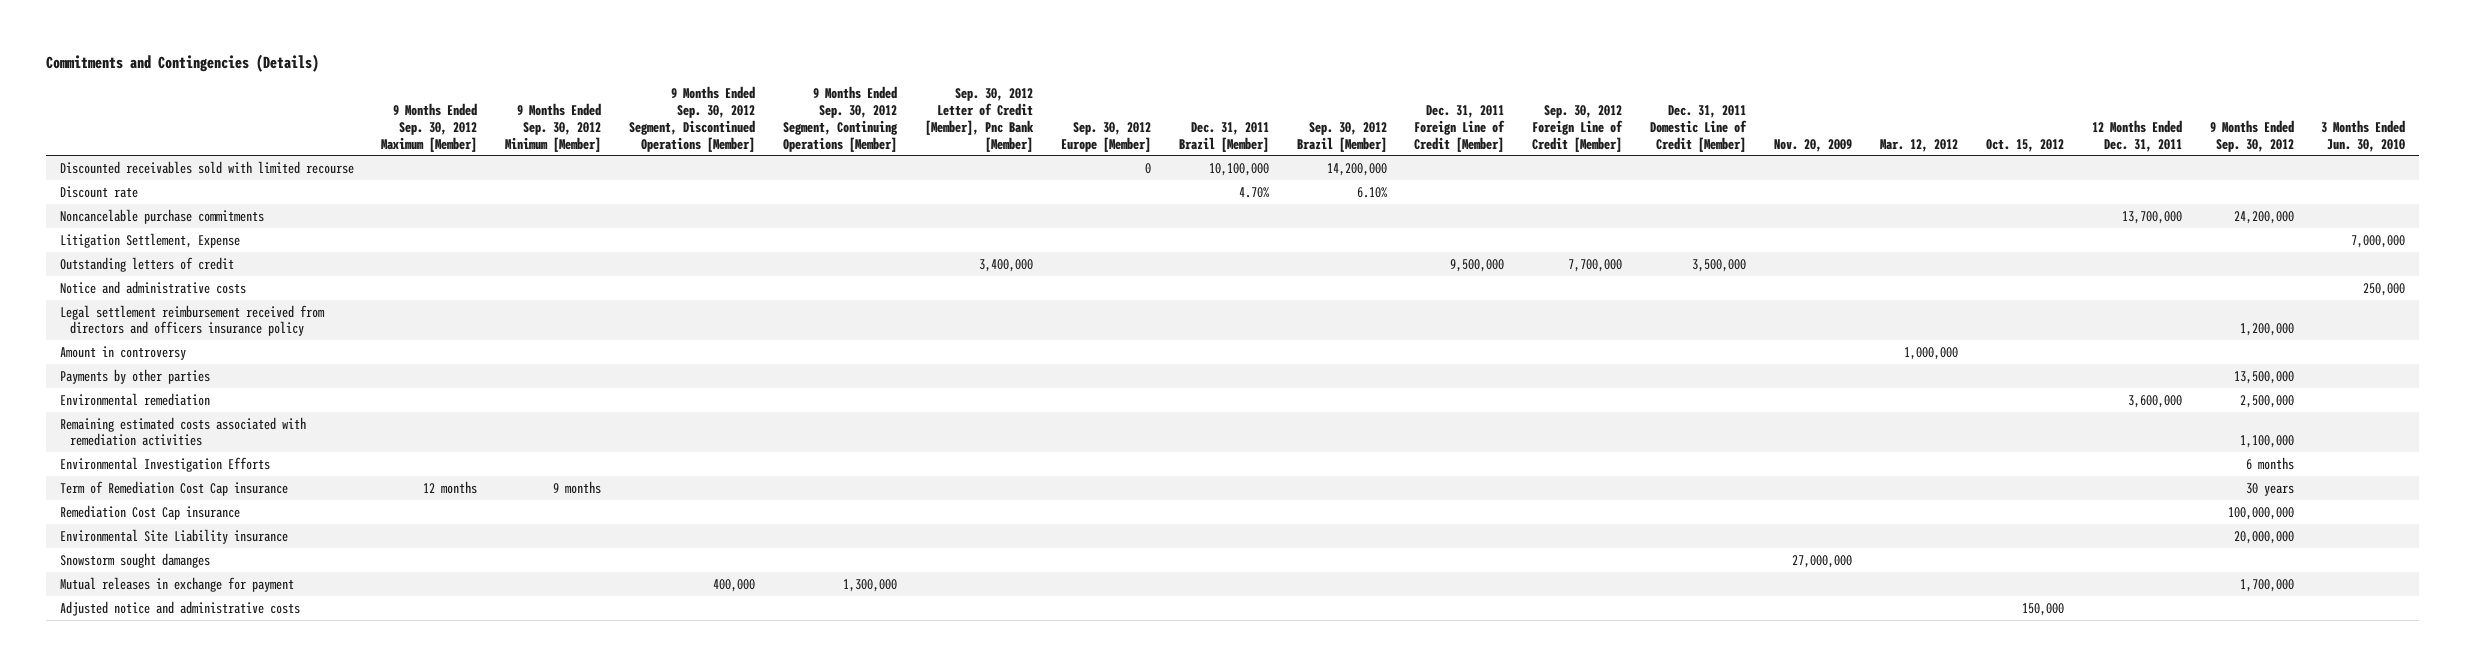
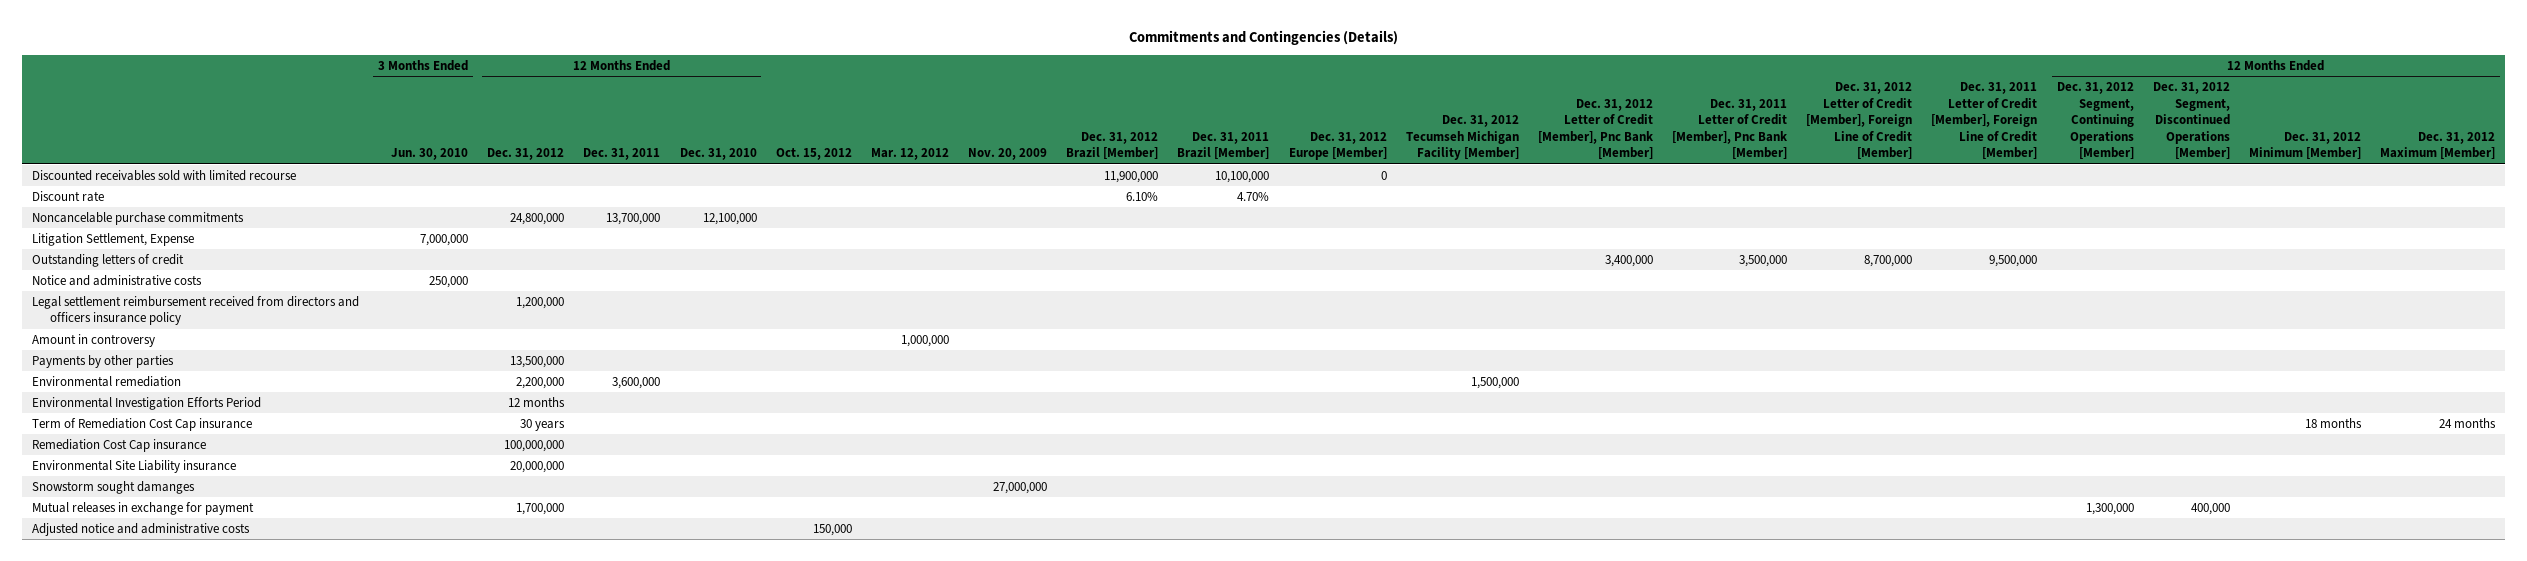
- | 9 Months Ended Sep. 30, 2012 Maximum [Member] | 9 Months Ended Sep. 30, 2012 Minimum [Member] | 9 Months Ended Sep. 30, 2012 Segment, Discontinued Operations [Member] | 9 Months Ended Sep. 30, 2012 Segment, Continuing Operations [Member] | Sep. 30, 2012 Letter of Credit [Member], Pnc Bank [Member] | Sep. 30, 2012 Europe [Member] | Dec. 31, 2011 Brazil [Member] | Sep. 30, 2012 Brazil [Member] | Dec. 31, 2011 Foreign Line of Credit [Member] | Sep. 30, 2012 Foreign Line of Credit [Member] | Dec. 31, 2011 Domestic Line of Credit [Member] | Nov. 20, 2009 | Mar. 12, 2012 | Oct. 15, 2012 | 12 Months Ended Dec. 31, 2011 | 9 Months Ended Sep. 30, 2012 | 3 Months Ended Jun. 30, 2010
+ | 3 Months Ended Jun. 30, 2010 | 12 Months Ended Dec. 31, 2012 | 12 Months Ended Dec. 31, 2011 | 12 Months Ended Dec. 31, 2010 | Oct. 15, 2012 | Mar. 12, 2012 | Nov. 20, 2009 | Dec. 31, 2012 Brazil [Member] | Dec. 31, 2011 Brazil [Member] | Dec. 31, 2012 Europe [Member] | Dec. 31, 2012 Tecumseh Michigan Facility [Member] | Dec. 31, 2012 Letter of Credit [Member], Pnc Bank [Member] | Dec. 31, 2011 Letter of Credit [Member], Pnc Bank [Member] | Dec. 31, 2012 Letter of Credit [Member], Foreign Line of Credit [Member] | Dec. 31, 2011 Letter of Credit [Member], Foreign Line of Credit [Member] | 12 Months Ended Dec. 31, 2012 Segment, Continuing Operations [Member] | 12 Months Ended Dec. 31, 2012 Segment, Discontinued Operations [Member] | 12 Months Ended Dec. 31, 2012 Minimum [Member] | 12 Months Ended Dec. 31, 2012 Maximum [Member]
- Remaining estimated costs associated with remediation activities | | | | | | | | | | | | | | | | 1,100,000 |
- Environmental Investigation Efforts | | | | | | | | | | | | | | | | 6 months |
+ Environmental Investigation Efforts Period | | 12 months | | | | | | | | | | | | | | | | |

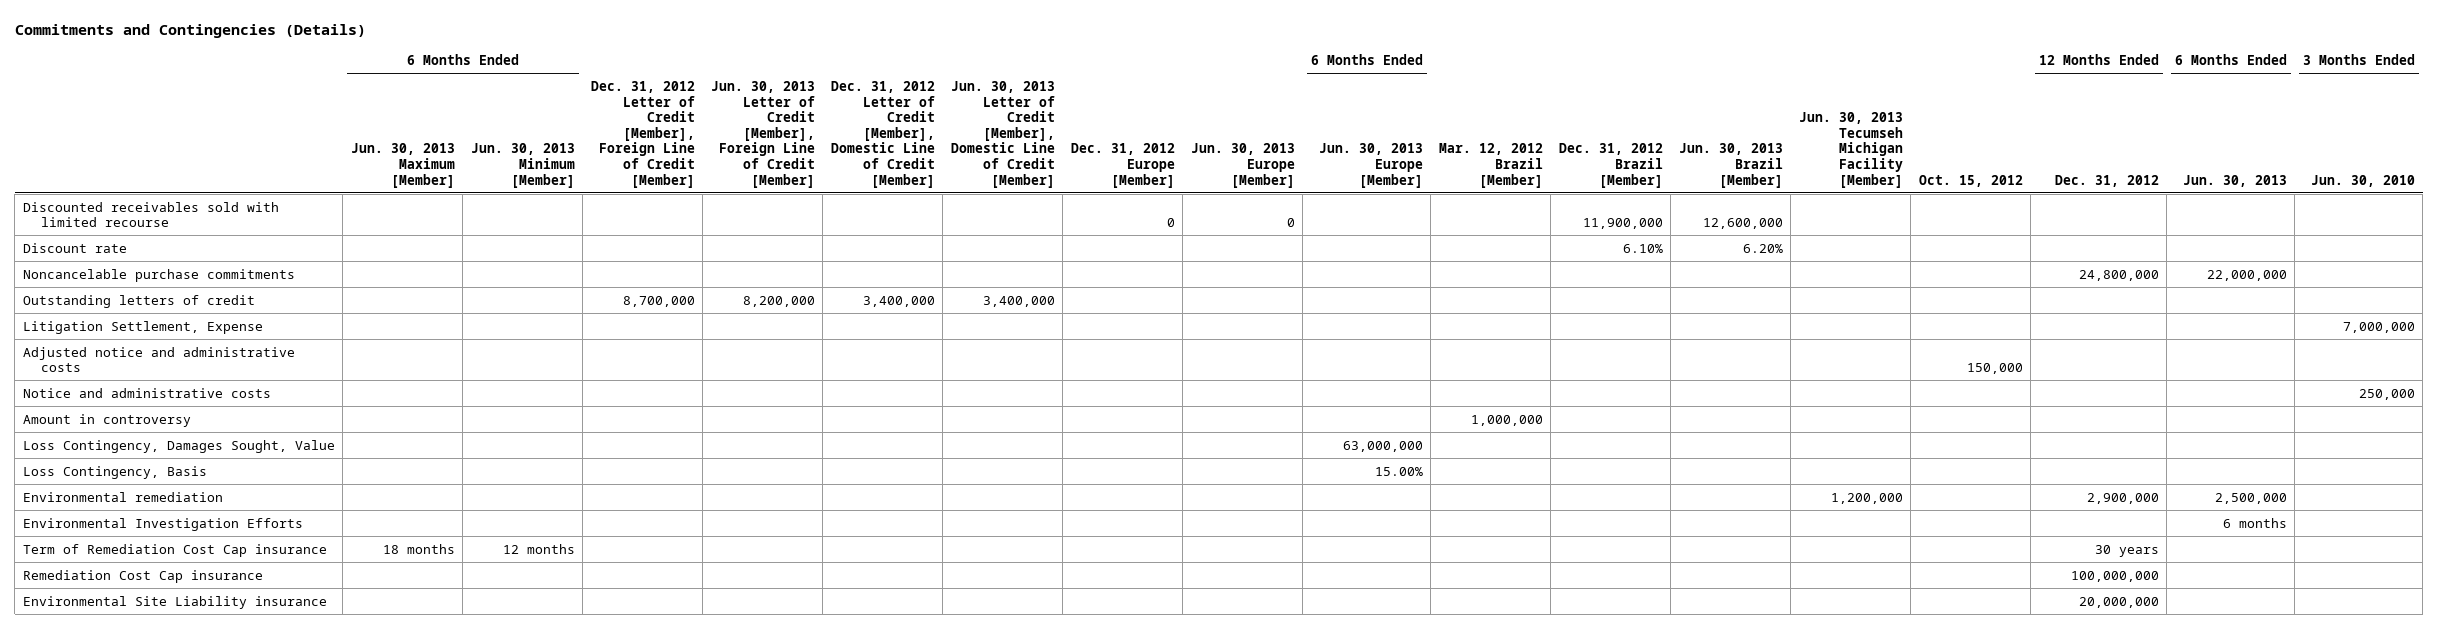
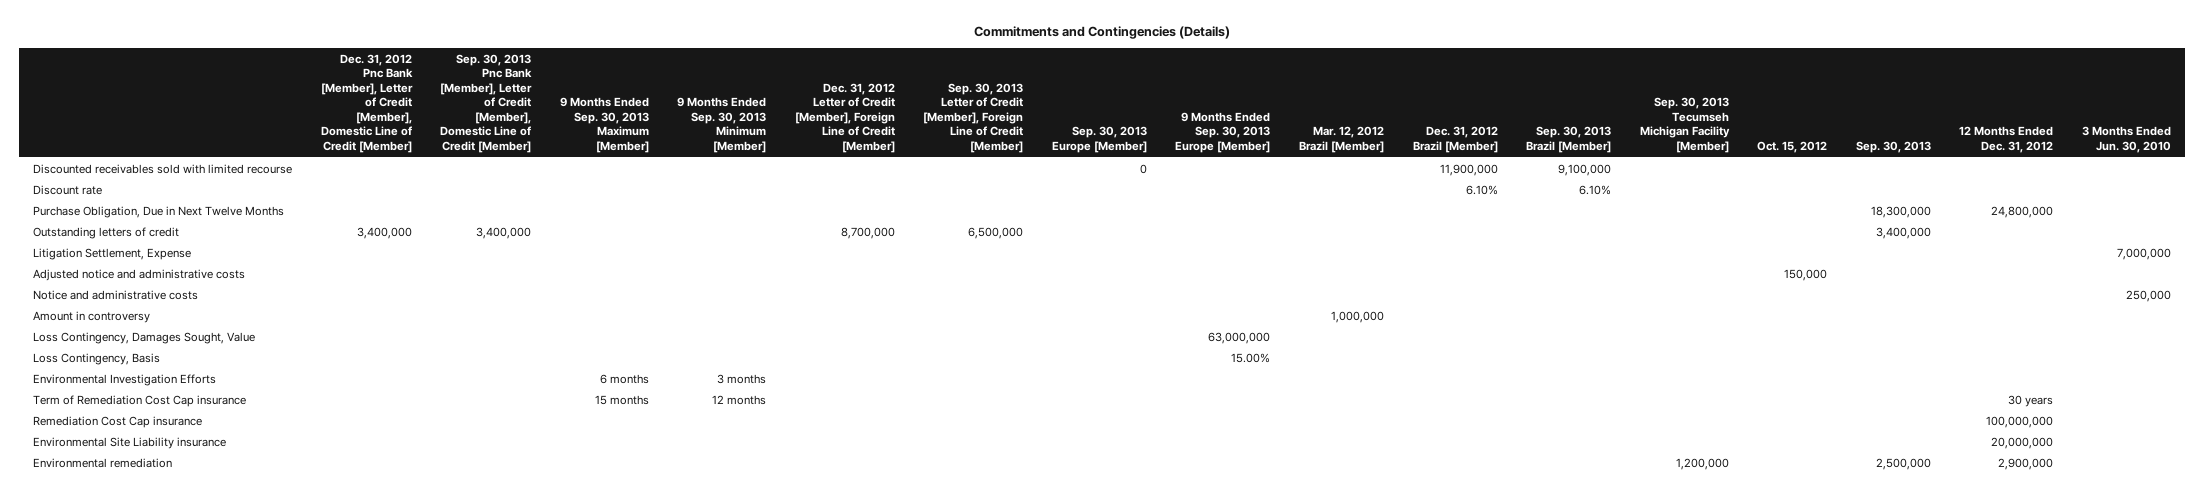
- | 6 Months Ended Jun. 30, 2013 Maximum [Member] | 6 Months Ended Jun. 30, 2013 Minimum [Member] | Dec. 31, 2012 Letter of Credit [Member], Foreign Line of Credit [Member] | Jun. 30, 2013 Letter of Credit [Member], Foreign Line of Credit [Member] | Dec. 31, 2012 Letter of Credit [Member], Domestic Line of Credit [Member] | Jun. 30, 2013 Letter of Credit [Member], Domestic Line of Credit [Member] | Dec. 31, 2012 Europe [Member] | Jun. 30, 2013 Europe [Member] | 6 Months Ended Jun. 30, 2013 Europe [Member] | Mar. 12, 2012 Brazil [Member] | Dec. 31, 2012 Brazil [Member] | Jun. 30, 2013 Brazil [Member] | Jun. 30, 2013 Tecumseh Michigan Facility [Member] | Oct. 15, 2012 | 12 Months Ended Dec. 31, 2012 | 6 Months Ended Jun. 30, 2013 | 3 Months Ended Jun. 30, 2010
+ | Dec. 31, 2012 Pnc Bank [Member], Letter of Credit [Member], Domestic Line of Credit [Member] | Sep. 30, 2013 Pnc Bank [Member], Letter of Credit [Member], Domestic Line of Credit [Member] | 9 Months Ended Sep. 30, 2013 Maximum [Member] | 9 Months Ended Sep. 30, 2013 Minimum [Member] | Dec. 31, 2012 Letter of Credit [Member], Foreign Line of Credit [Member] | Sep. 30, 2013 Letter of Credit [Member], Foreign Line of Credit [Member] | Sep. 30, 2013 Europe [Member] | 9 Months Ended Sep. 30, 2013 Europe [Member] | Mar. 12, 2012 Brazil [Member] | Dec. 31, 2012 Brazil [Member] | Sep. 30, 2013 Brazil [Member] | Sep. 30, 2013 Tecumseh Michigan Facility [Member] | Oct. 15, 2012 | Sep. 30, 2013 | 12 Months Ended Dec. 31, 2012 | 3 Months Ended Jun. 30, 2010
- Noncancelable purchase commitments | | | | | | | | | | | | | | | 24,800,000 | 22,000,000 |
+ Purchase Obligation, Due in Next Twelve Months | | | | | | | | | | | | | | 18,300,000 | 24,800,000 |
moved down: Environmental remediation | | | | | | | | | | | | 1,200,000 | | 2,500,000 | 2,900,000 |

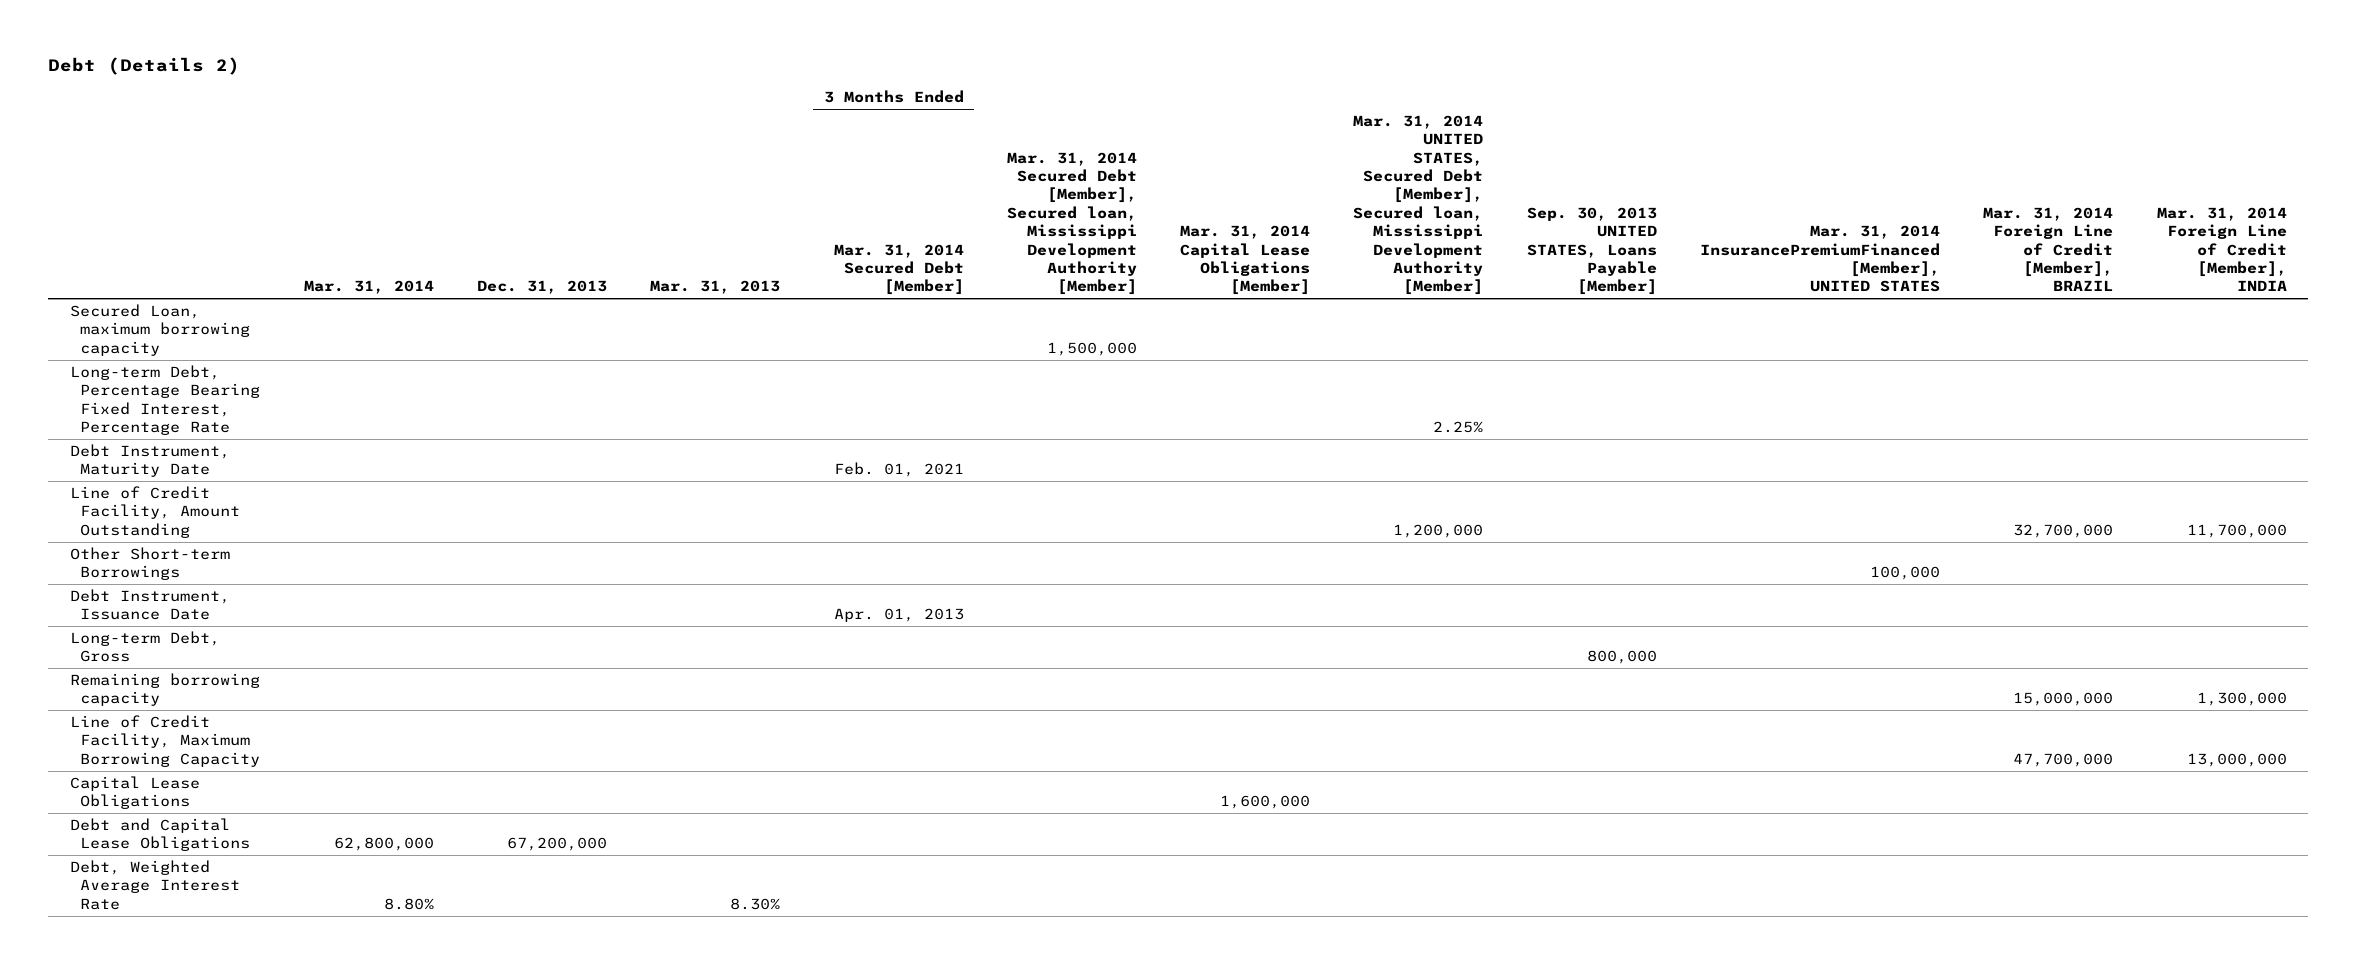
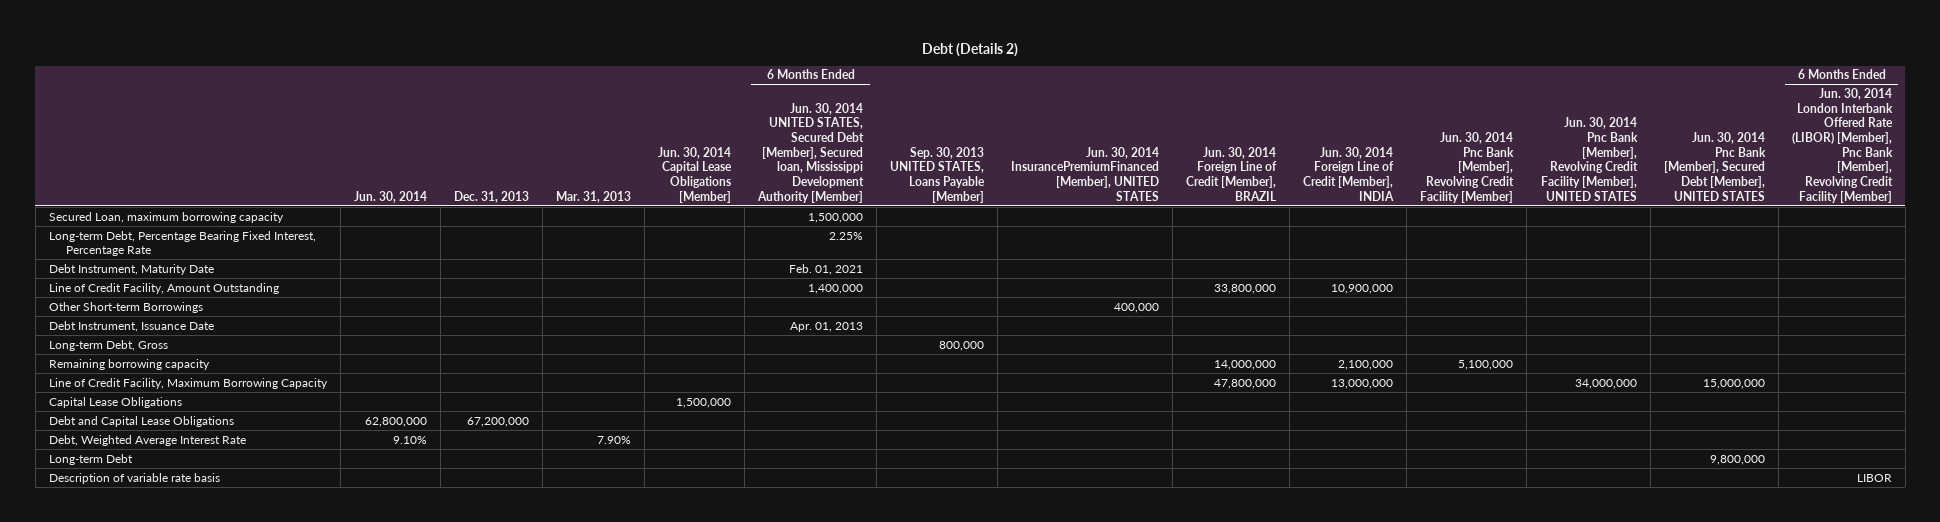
- | Mar. 31, 2014 | Dec. 31, 2013 | Mar. 31, 2013 | 3 Months Ended Mar. 31, 2014 Secured Debt [Member] | Mar. 31, 2014 Secured Debt [Member], Secured loan, Mississippi Development Authority [Member] | Mar. 31, 2014 Capital Lease Obligations [Member] | Mar. 31, 2014 UNITED STATES, Secured Debt [Member], Secured loan, Mississippi Development Authority [Member] | Sep. 30, 2013 UNITED STATES, Loans Payable [Member] | Mar. 31, 2014 InsurancePremiumFinanced [Member], UNITED STATES | Mar. 31, 2014 Foreign Line of Credit [Member], BRAZIL | Mar. 31, 2014 Foreign Line of Credit [Member], INDIA
+ | Jun. 30, 2014 | Dec. 31, 2013 | Mar. 31, 2013 | Jun. 30, 2014 Capital Lease Obligations [Member] | 6 Months Ended Jun. 30, 2014 UNITED STATES, Secured Debt [Member], Secured loan, Mississippi Development Authority [Member] | Sep. 30, 2013 UNITED STATES, Loans Payable [Member] | Jun. 30, 2014 InsurancePremiumFinanced [Member], UNITED STATES | Jun. 30, 2014 Foreign Line of Credit [Member], BRAZIL | Jun. 30, 2014 Foreign Line of Credit [Member], INDIA | Jun. 30, 2014 Pnc Bank [Member], Revolving Credit Facility [Member] | Jun. 30, 2014 Pnc Bank [Member], Revolving Credit Facility [Member], UNITED STATES | Jun. 30, 2014 Pnc Bank [Member], Secured Debt [Member], UNITED STATES | 6 Months Ended Jun. 30, 2014 London Interbank Offered Rate (LIBOR) [Member], Pnc Bank [Member], Revolving Credit Facility [Member]
- Debt, Weighted Average Interest Rate | 8.80% | | 8.30% | | | | | | | |
+ Debt, Weighted Average Interest Rate | 9.10% | | 7.90% | | | | | | | | | |
+ Long-term Debt | | | | | | | | | | | | 9,800,000 |
+ Description of variable rate basis | | | | | | | | | | | | | LIBOR

